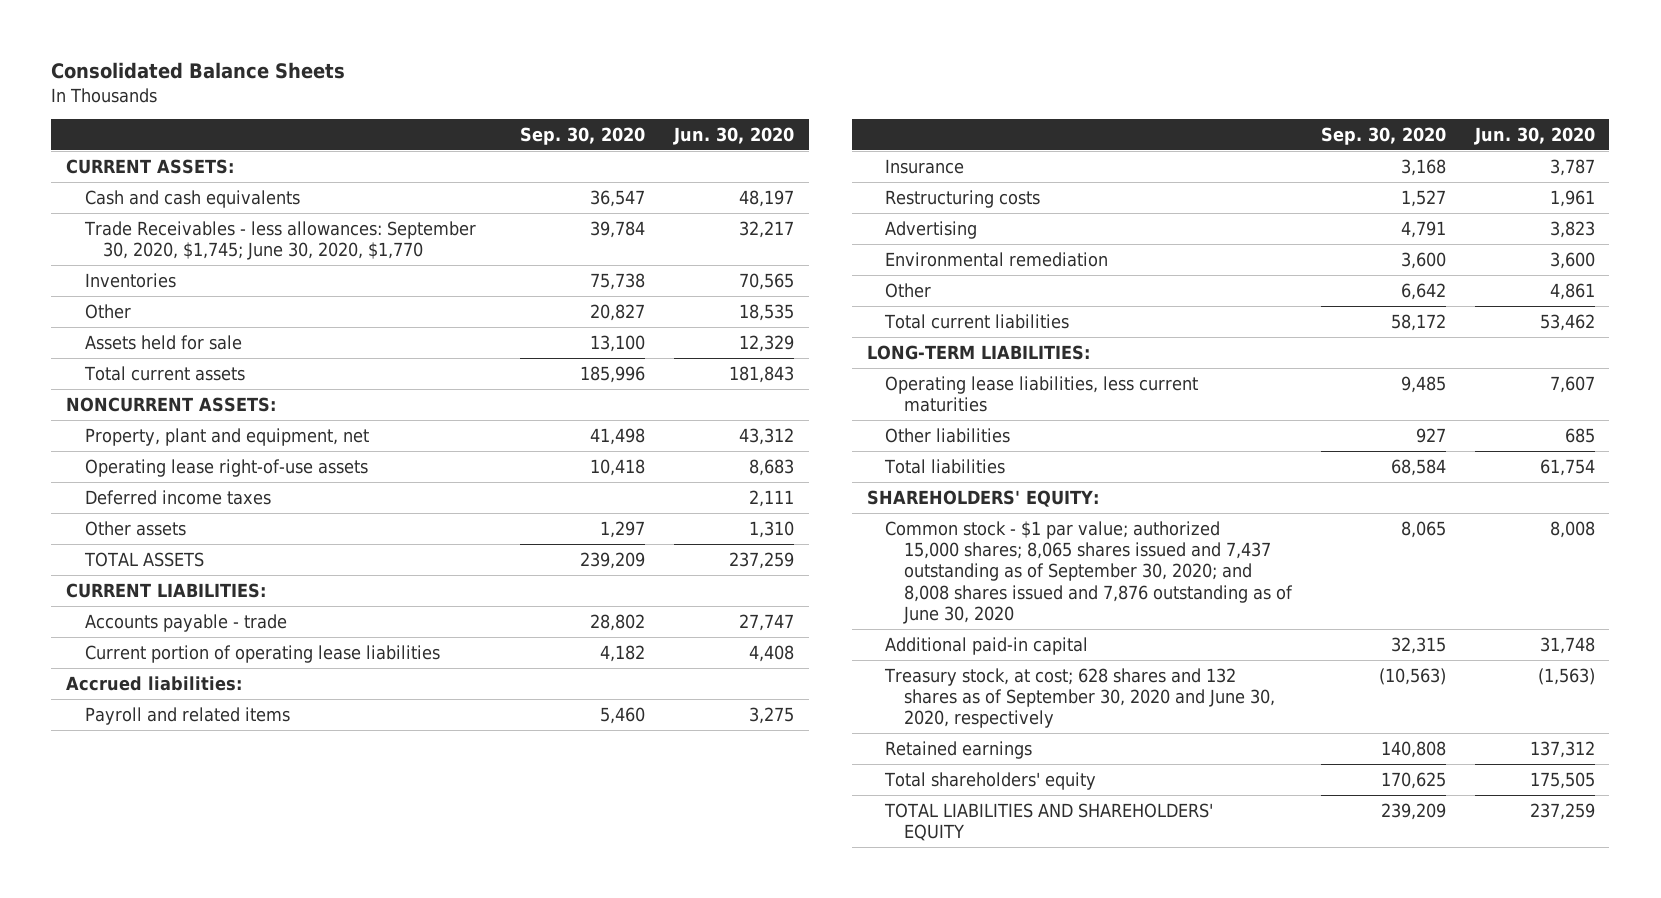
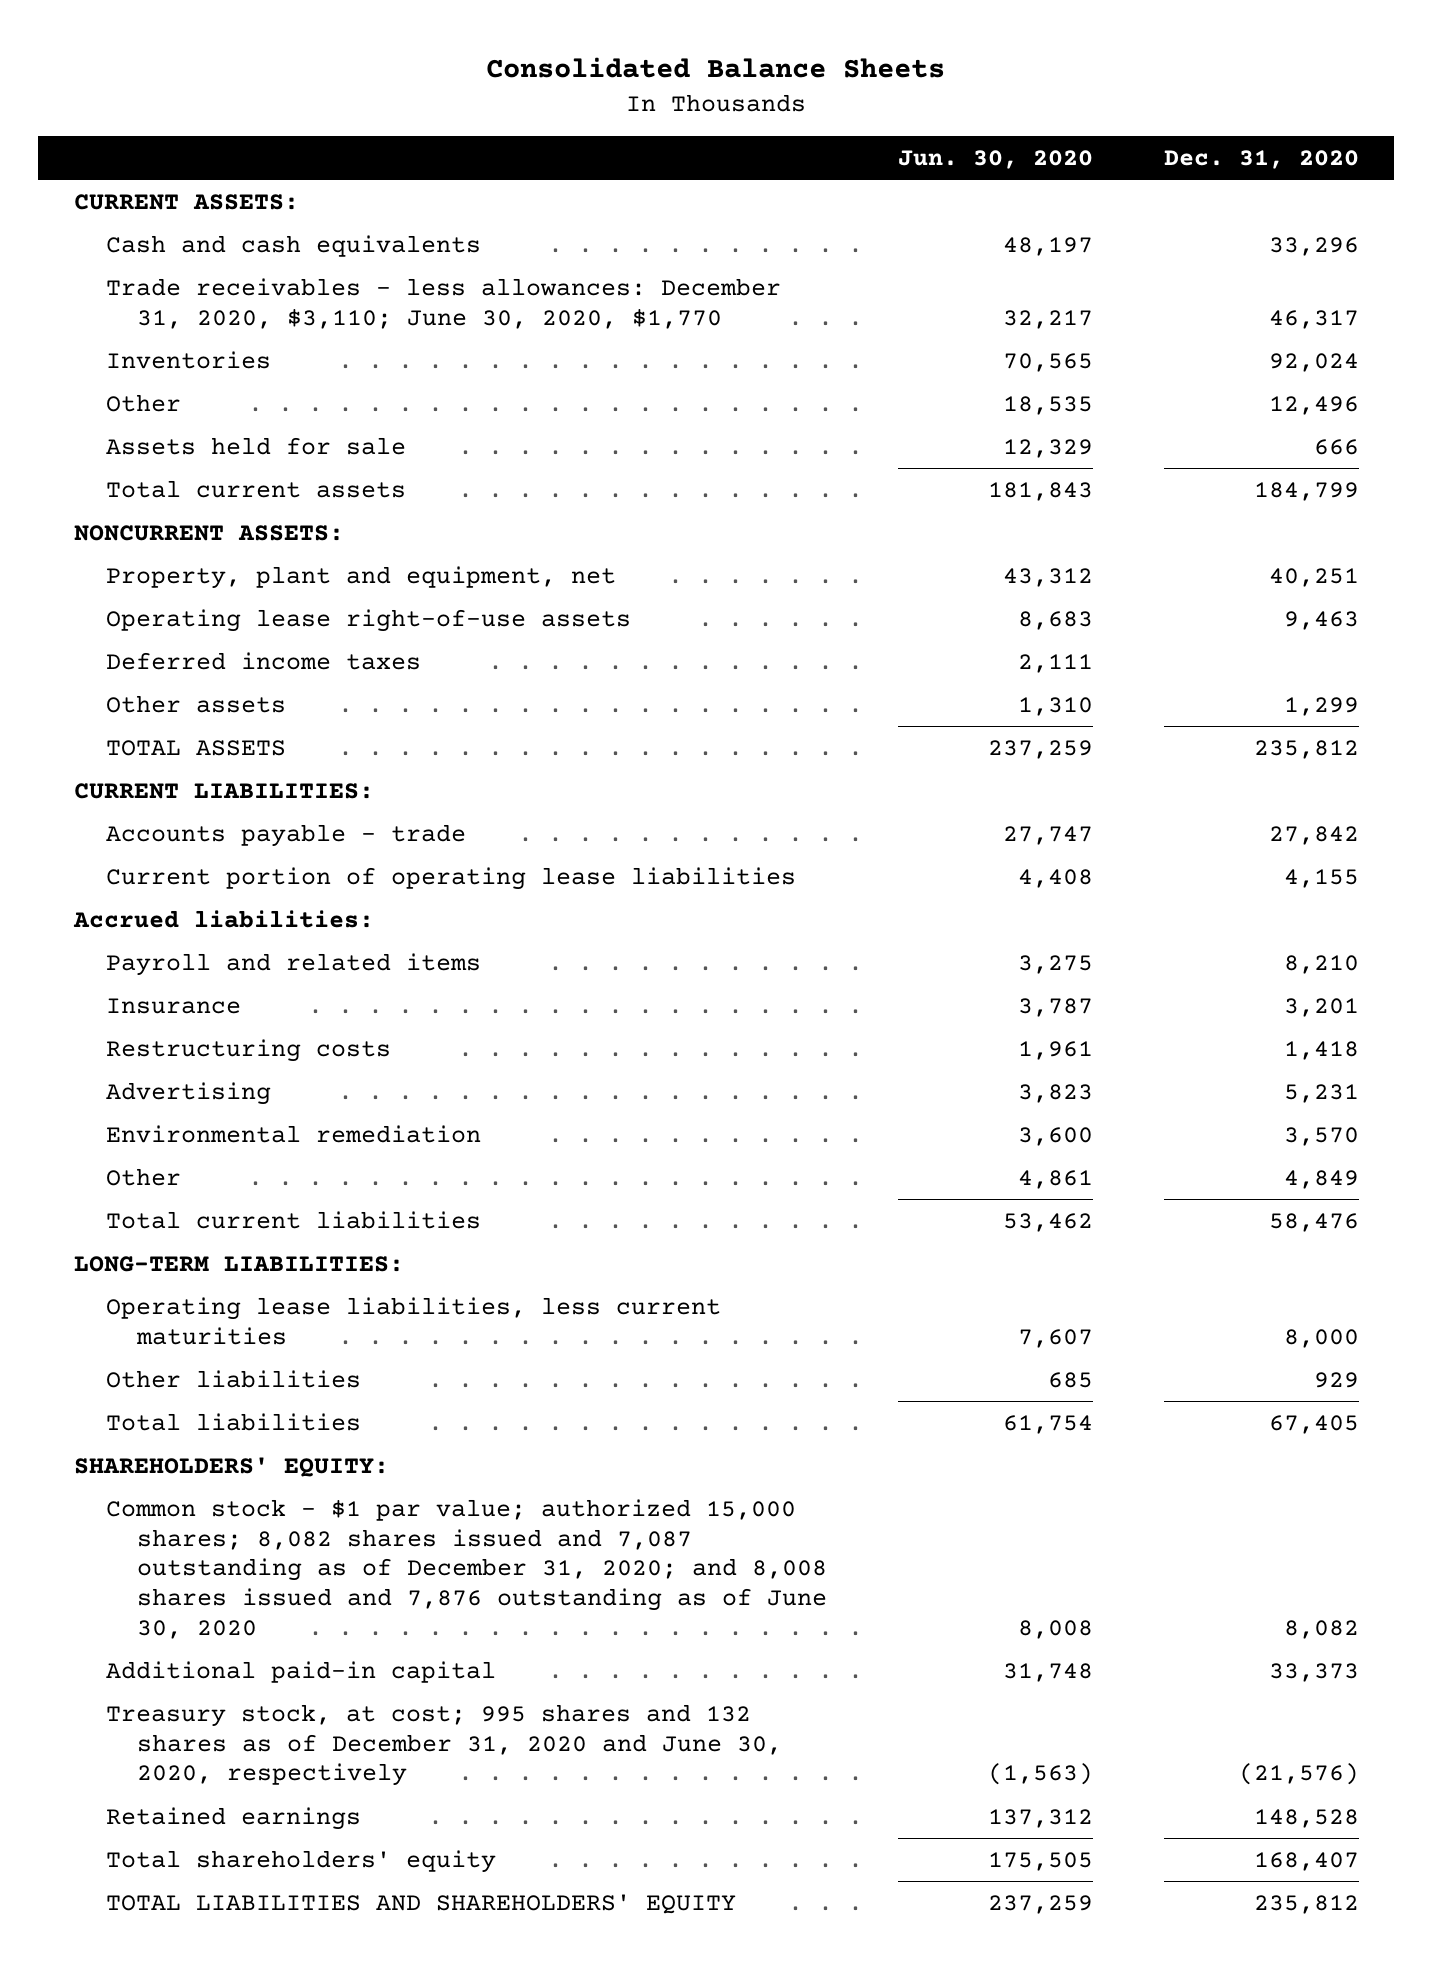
- | Sep. 30, 2020 | Jun. 30, 2020
+ | Jun. 30, 2020 | Dec. 31, 2020
- Trade Receivables - less allowances: September 30, 2020, $1,745; June 30, 2020, $1,770 | 39,784 | 32,217
+ Trade receivables - less allowances: December 31, 2020, $3,110; June 30, 2020, $1,770 | 32,217 | 46,317
- Common stock - $1 par value; authorized 15,000 shares; 8,065 shares issued and 7,437 outstanding as of September 30, 2020; and 8,008 shares issued and 7,876 outstanding as of June 30, 2020 | 8,065 | 8,008
+ Common stock - $1 par value; authorized 15,000 shares; 8,082 shares issued and 7,087 outstanding as of December 31, 2020; and 8,008 shares issued and 7,876 outstanding as of June 30, 2020 | 8,008 | 8,082
- Treasury stock, at cost; 628 shares and 132 shares as of September 30, 2020 and June 30, 2020, respectively | (10,563) | (1,563)
+ Treasury stock, at cost; 995 shares and 132 shares as of December 31, 2020 and June 30, 2020, respectively | (1,563) | (21,576)

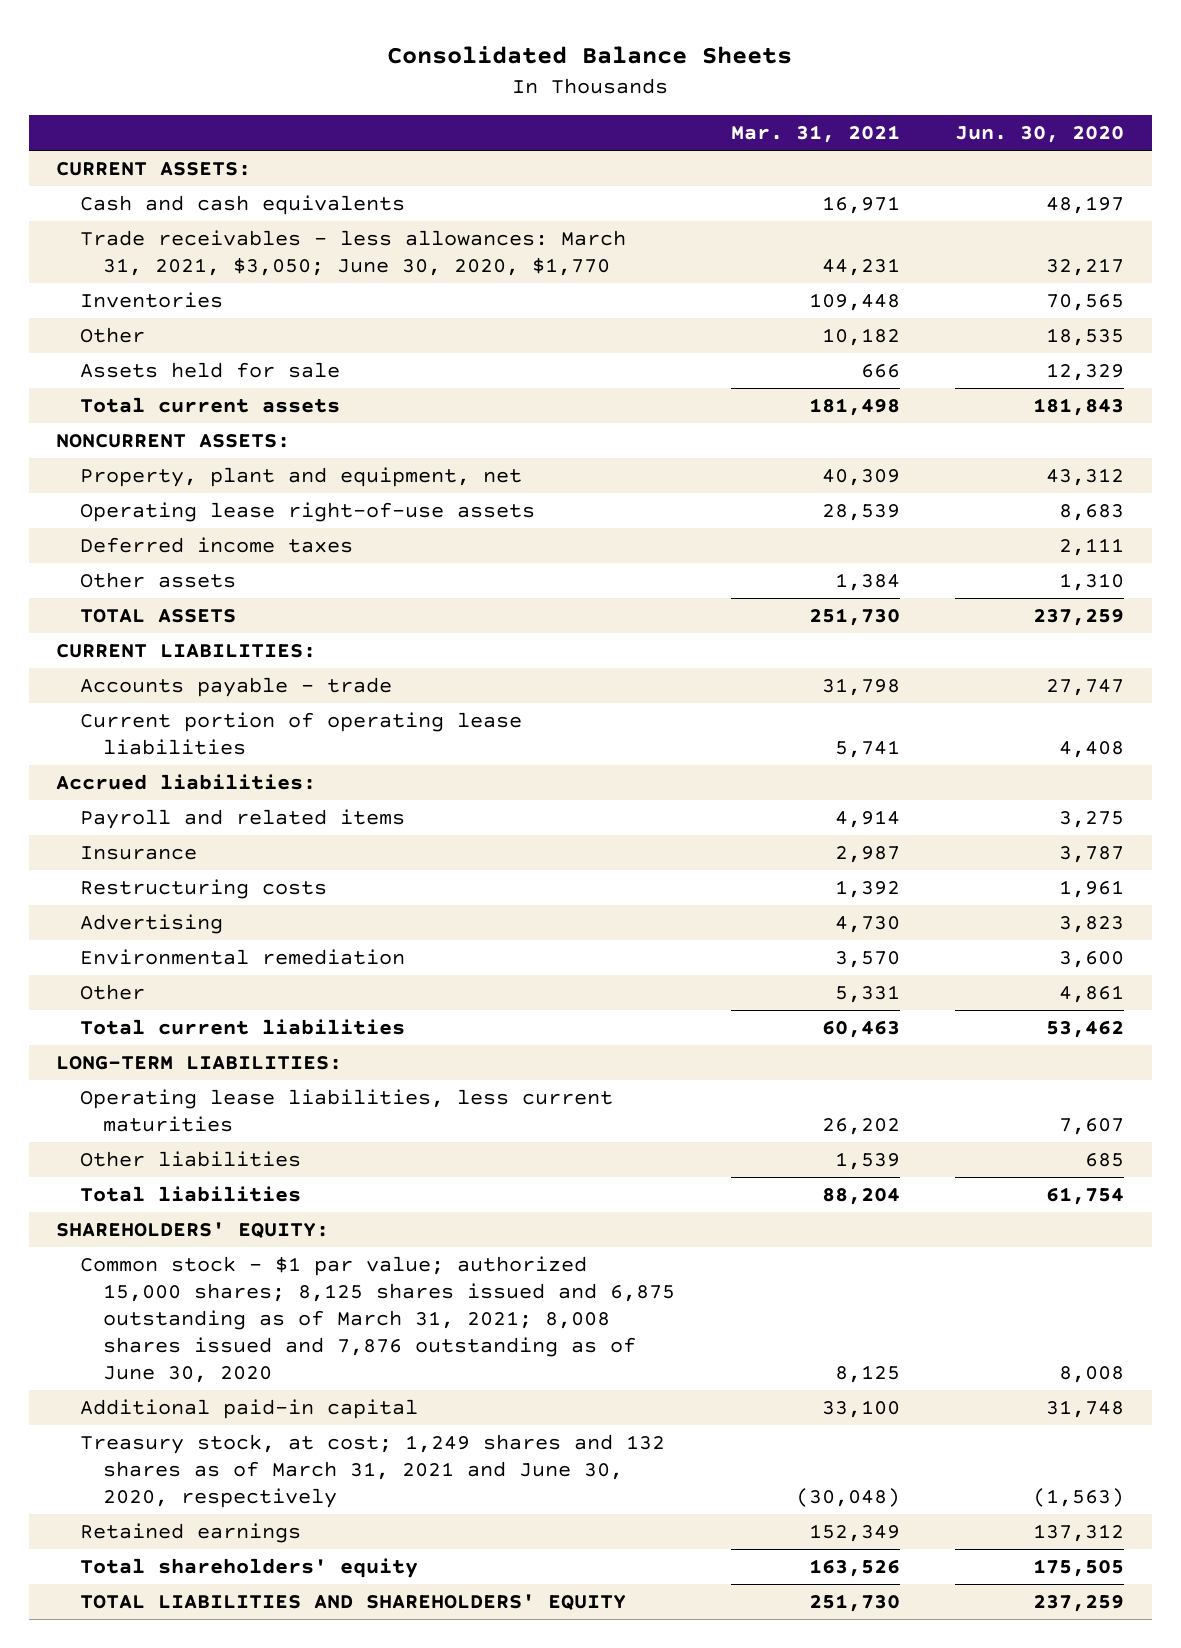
- | Jun. 30, 2020 | Dec. 31, 2020
+ | Mar. 31, 2021 | Jun. 30, 2020
- Trade receivables - less allowances: December 31, 2020, $3,110; June 30, 2020, $1,770 | 32,217 | 46,317
+ Trade receivables - less allowances: March 31, 2021, $3,050; June 30, 2020, $1,770 | 44,231 | 32,217
- Common stock - $1 par value; authorized 15,000 shares; 8,082 shares issued and 7,087 outstanding as of December 31, 2020; and 8,008 shares issued and 7,876 outstanding as of June 30, 2020 | 8,008 | 8,082
+ Common stock - $1 par value; authorized 15,000 shares; 8,125 shares issued and 6,875 outstanding as of March 31, 2021; 8,008 shares issued and 7,876 outstanding as of June 30, 2020 | 8,125 | 8,008
- Treasury stock, at cost; 995 shares and 132 shares as of December 31, 2020 and June 30, 2020, respectively | (1,563) | (21,576)
+ Treasury stock, at cost; 1,249 shares and 132 shares as of March 31, 2021 and June 30, 2020, respectively | (30,048) | (1,563)

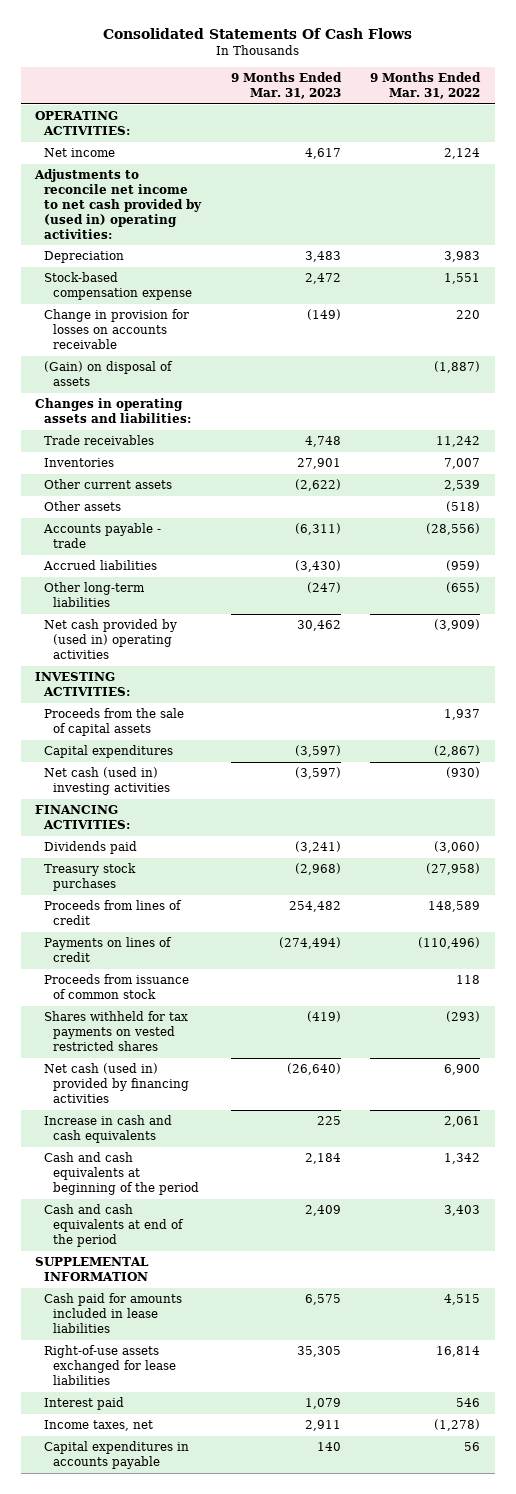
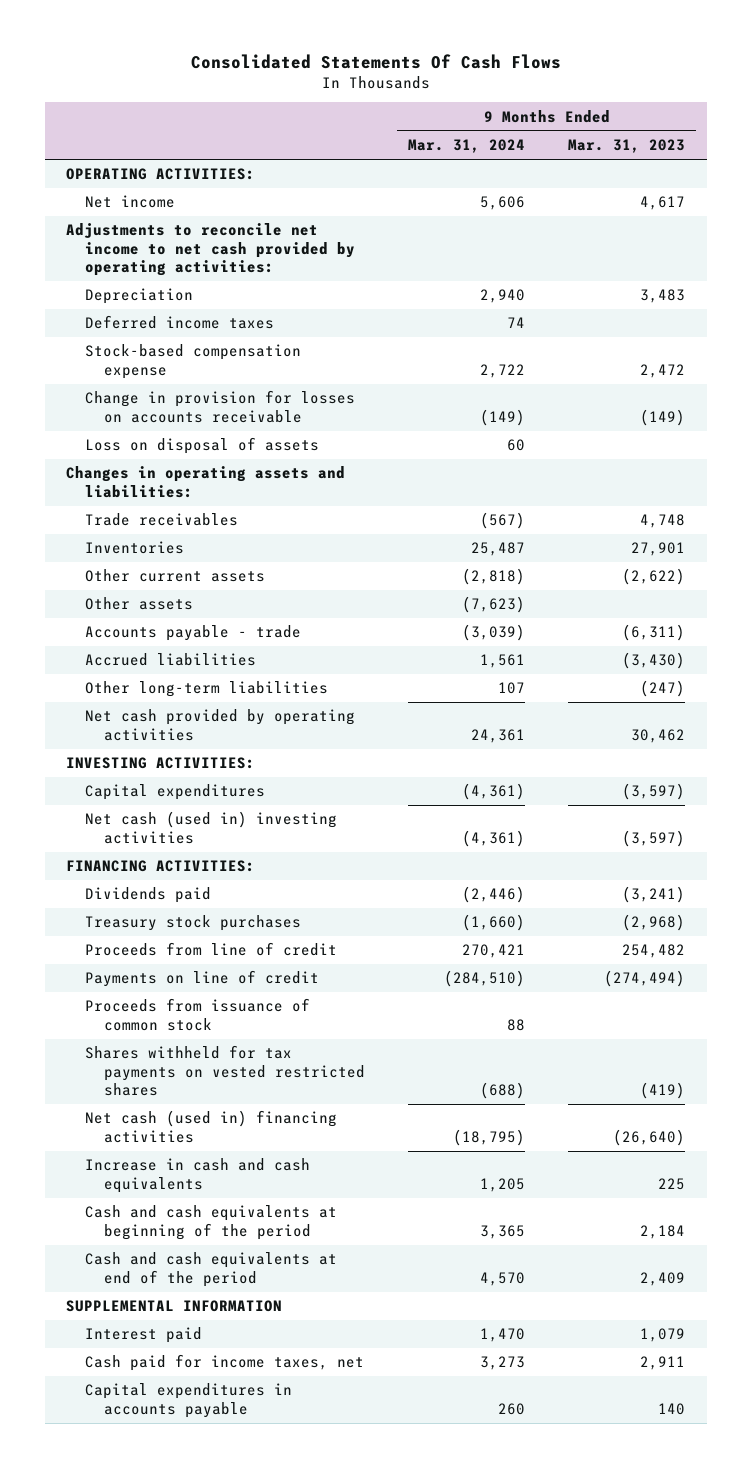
- | 9 Months Ended Mar. 31, 2023 | 9 Months Ended Mar. 31, 2022
+ | 9 Months Ended Mar. 31, 2024 | 9 Months Ended Mar. 31, 2023
- Adjustments to reconcile net income to net cash provided by (used in) operating activities:
+ Adjustments to reconcile net income to net cash provided by operating activities:
+ Deferred income taxes | 74 |
- (Gain) on disposal of assets | | (1,887)
+ Loss on disposal of assets | 60 |
- Net cash provided by (used in) operating activities | 30,462 | (3,909)
+ Net cash provided by operating activities | 24,361 | 30,462
- Proceeds from the sale of capital assets | | 1,937
- Proceeds from lines of credit | 254,482 | 148,589
- Payments on lines of credit | (274,494) | (110,496)
+ Proceeds from line of credit | 270,421 | 254,482
+ Payments on line of credit | (284,510) | (274,494)
- Net cash (used in) provided by financing activities | (26,640) | 6,900
+ Net cash (used in) financing activities | (18,795) | (26,640)
- Cash paid for amounts included in lease liabilities | 6,575 | 4,515
- Right-of-use assets exchanged for lease liabilities | 35,305 | 16,814
- Income taxes, net | 2,911 | (1,278)
+ Cash paid for income taxes, net | 3,273 | 2,911

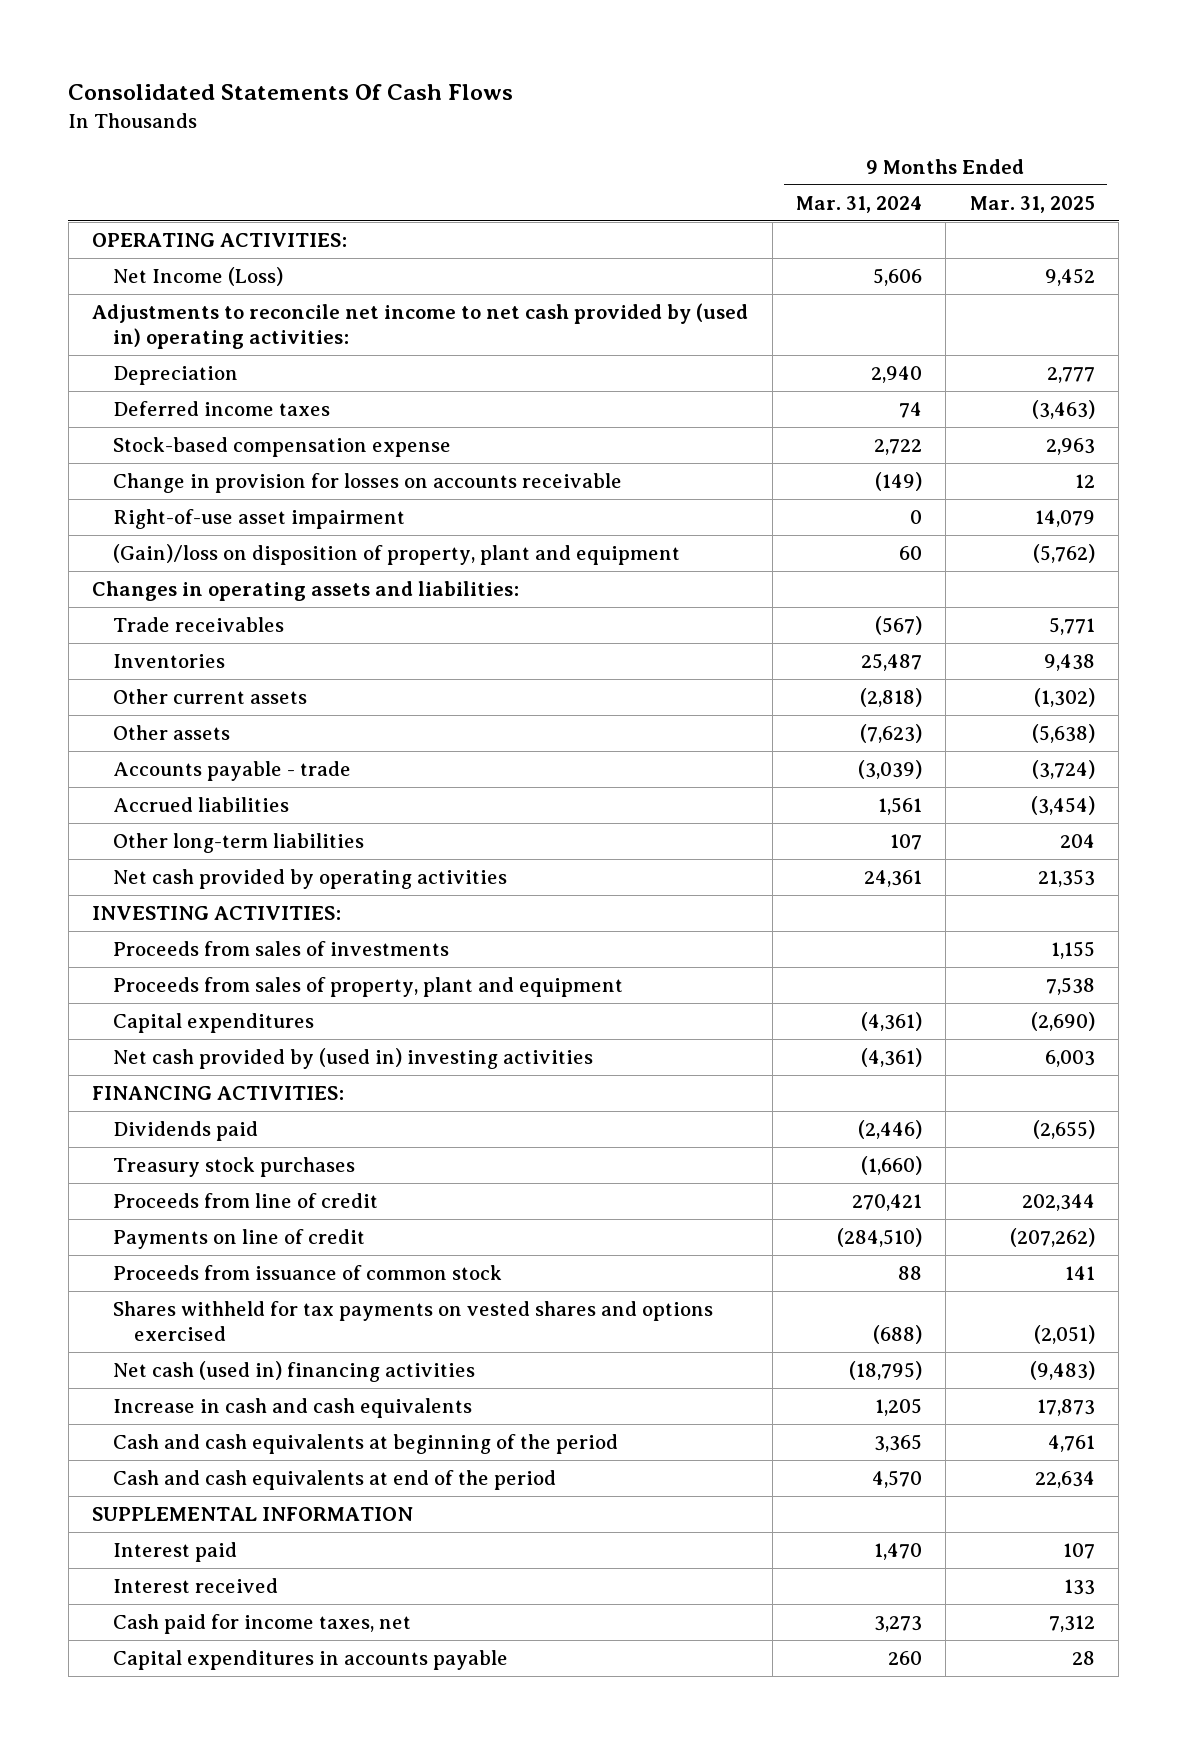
- | 9 Months Ended Mar. 31, 2024 | 9 Months Ended Mar. 31, 2023
+ | 9 Months Ended Mar. 31, 2024 | 9 Months Ended Mar. 31, 2025
- Net income | 5,606 | 4,617
- Adjustments to reconcile net income to net cash provided by operating activities:
+ Net Income (Loss) | 5,606 | 9,452
+ Adjustments to reconcile net income to net cash provided by (used in) operating activities:
- Loss on disposal of assets | 60 |
+ Right-of-use asset impairment | 0 | 14,079
+ (Gain)/loss on disposition of property, plant and equipment | 60 | (5,762)
+ Proceeds from sales of investments | | 1,155
+ Proceeds from sales of property, plant and equipment | | 7,538
- Net cash (used in) investing activities | (4,361) | (3,597)
+ Net cash provided by (used in) investing activities | (4,361) | 6,003
- Shares withheld for tax payments on vested restricted shares | (688) | (419)
+ Shares withheld for tax payments on vested shares and options exercised | (688) | (2,051)
+ Interest received | | 133

